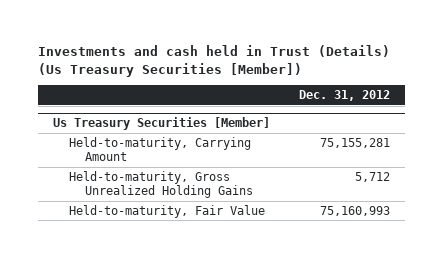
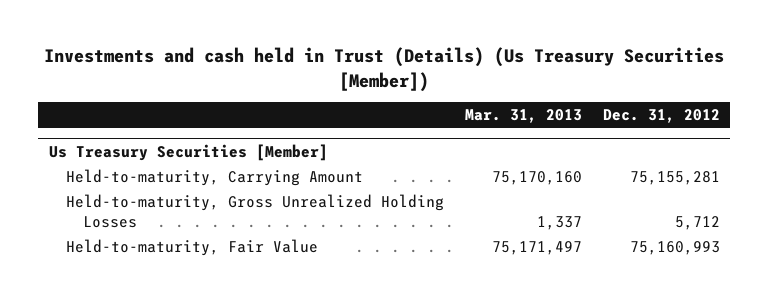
- | Dec. 31, 2012
+ | Mar. 31, 2013 | Dec. 31, 2012
@ Us Treasury Securities [Member]
- Held-to-maturity, Gross Unrealized Holding Gains | 5,712
+ Held-to-maturity, Gross Unrealized Holding Losses | 1,337 | 5,712

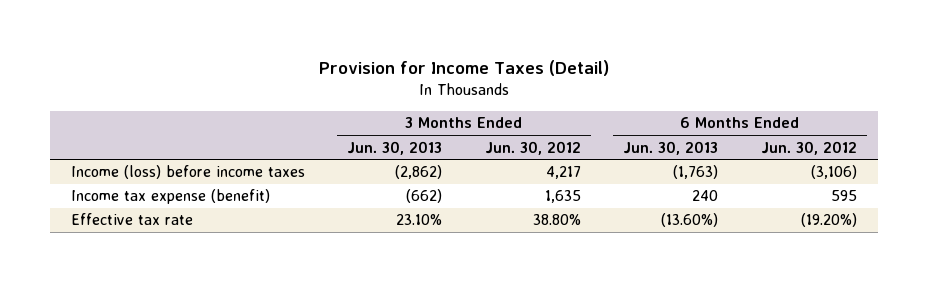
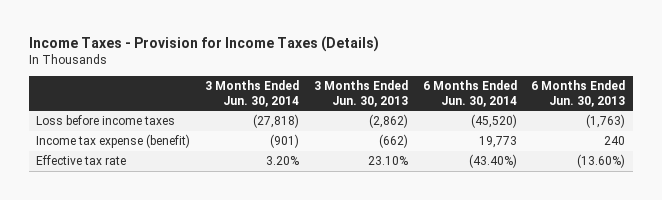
- Provision for Income Taxes (Detail)
+ Income Taxes - Provision for Income Taxes (Details)
- | 3 Months Ended Jun. 30, 2013 | 3 Months Ended Jun. 30, 2012 | 6 Months Ended Jun. 30, 2013 | 6 Months Ended Jun. 30, 2012
+ | 3 Months Ended Jun. 30, 2014 | 3 Months Ended Jun. 30, 2013 | 6 Months Ended Jun. 30, 2014 | 6 Months Ended Jun. 30, 2013
- Income (loss) before income taxes | (2,862) | 4,217 | (1,763) | (3,106)
+ Loss before income taxes | (27,818) | (2,862) | (45,520) | (1,763)

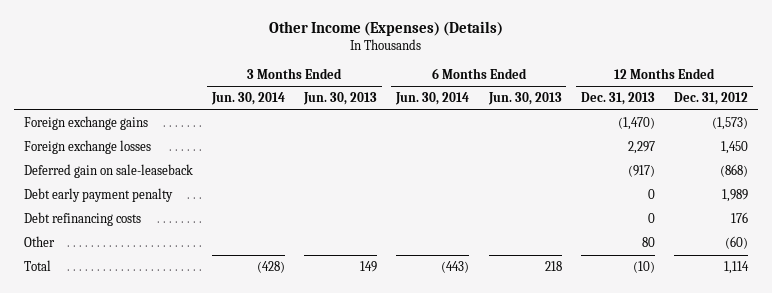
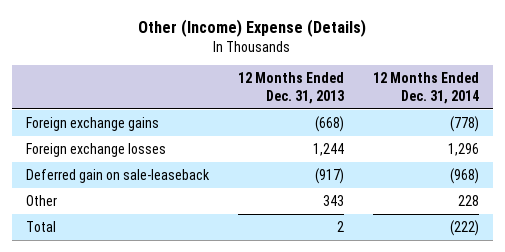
- Other Income (Expenses) (Details)
+ Other (Income) Expense (Details)
- | 3 Months Ended Jun. 30, 2014 | 3 Months Ended Jun. 30, 2013 | 6 Months Ended Jun. 30, 2014 | 6 Months Ended Jun. 30, 2013 | 12 Months Ended Dec. 31, 2013 | 12 Months Ended Dec. 31, 2012
+ | 12 Months Ended Dec. 31, 2013 | 12 Months Ended Dec. 31, 2014
- Foreign exchange gains | | | | | (1,470) | (1,573)
- Foreign exchange losses | | | | | 2,297 | 1,450
+ Foreign exchange gains | (668) | (778)
+ Foreign exchange losses | 1,244 | 1,296
- Debt early payment penalty | | | | | 0 | 1,989
- Debt refinancing costs | | | | | 0 | 176
- Other | | | | | 80 | (60)
- Total | (428) | 149 | (443) | 218 | (10) | 1,114
+ Other | 343 | 228
+ Total | 2 | (222)

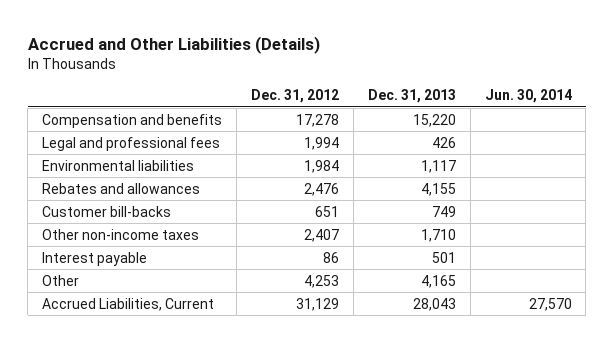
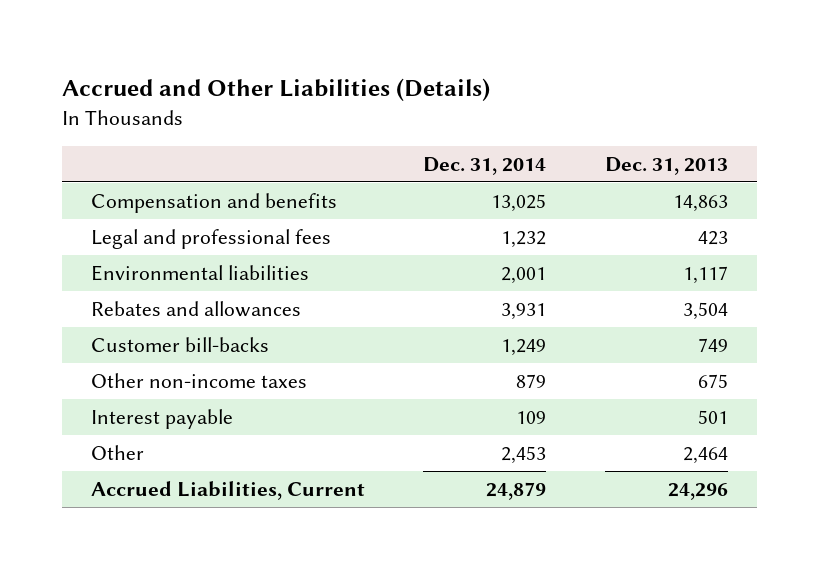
- | Dec. 31, 2012 | Dec. 31, 2013 | Jun. 30, 2014
+ | Dec. 31, 2014 | Dec. 31, 2013
- Compensation and benefits | 17,278 | 15,220 |
- Legal and professional fees | 1,994 | 426 |
+ Compensation and benefits | 13,025 | 14,863
+ Legal and professional fees | 1,232 | 423
- Rebates and allowances | 2,476 | 4,155 |
+ Rebates and allowances | 3,931 | 3,504
- Other non-income taxes | 2,407 | 1,710 |
+ Other non-income taxes | 879 | 675
- Other | 4,253 | 4,165 |
- Accrued Liabilities, Current | 31,129 | 28,043 | 27,570
+ Other | 2,453 | 2,464
+ Accrued Liabilities, Current | 24,879 | 24,296

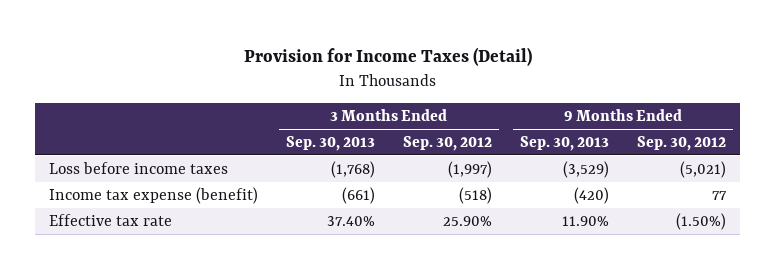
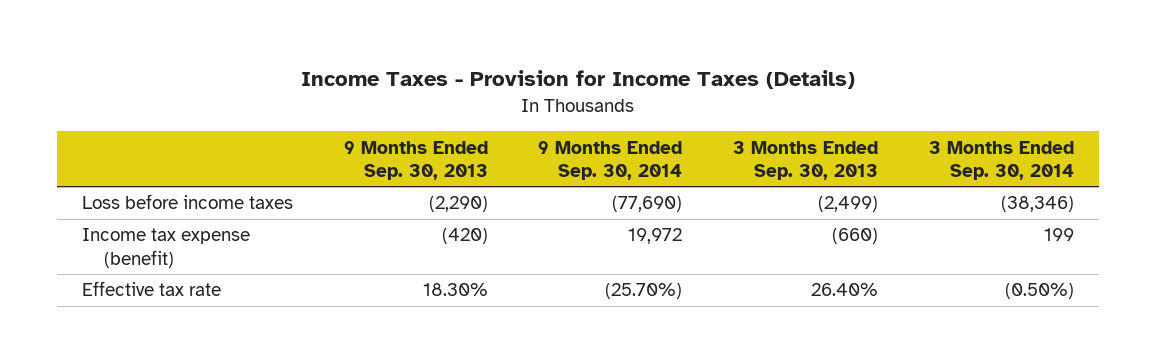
- Provision for Income Taxes (Detail)
+ Income Taxes - Provision for Income Taxes (Details)
- | 3 Months Ended Sep. 30, 2013 | 3 Months Ended Sep. 30, 2012 | 9 Months Ended Sep. 30, 2013 | 9 Months Ended Sep. 30, 2012
+ | 9 Months Ended Sep. 30, 2013 | 9 Months Ended Sep. 30, 2014 | 3 Months Ended Sep. 30, 2013 | 3 Months Ended Sep. 30, 2014
- Loss before income taxes | (1,768) | (1,997) | (3,529) | (5,021)
- Income tax expense (benefit) | (661) | (518) | (420) | 77
- Effective tax rate | 37.40% | 25.90% | 11.90% | (1.50%)
+ Loss before income taxes | (2,290) | (77,690) | (2,499) | (38,346)
+ Income tax expense (benefit) | (420) | 19,972 | (660) | 199
+ Effective tax rate | 18.30% | (25.70%) | 26.40% | (0.50%)

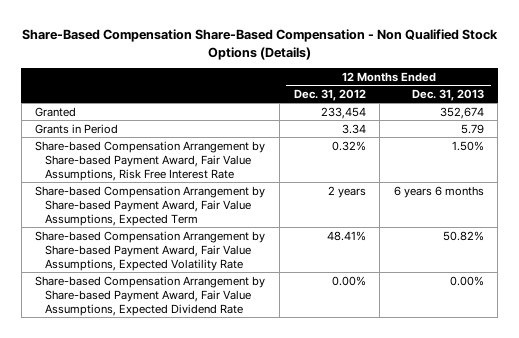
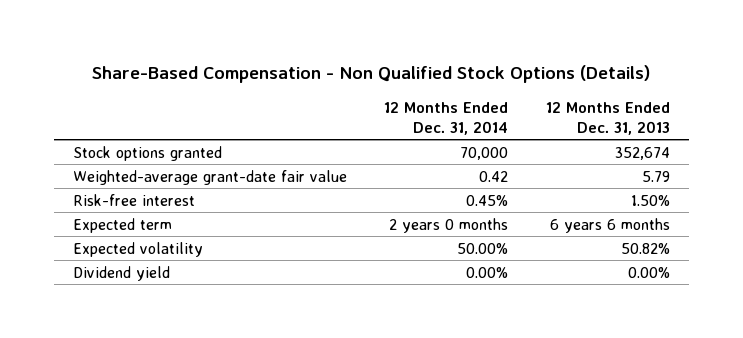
- Share-Based Compensation Share-Based Compensation - Non Qualified Stock Options (Details)
+ Share-Based Compensation - Non Qualified Stock Options (Details)
- | 12 Months Ended Dec. 31, 2012 | 12 Months Ended Dec. 31, 2013
+ | 12 Months Ended Dec. 31, 2014 | 12 Months Ended Dec. 31, 2013
- Granted | 233,454 | 352,674
- Grants in Period | 3.34 | 5.79
- Share-based Compensation Arrangement by Share-based Payment Award, Fair Value Assumptions, Risk Free Interest Rate | 0.32% | 1.50%
- Share-based Compensation Arrangement by Share-based Payment Award, Fair Value Assumptions, Expected Term | 2 years | 6 years 6 months
- Share-based Compensation Arrangement by Share-based Payment Award, Fair Value Assumptions, Expected Volatility Rate | 48.41% | 50.82%
- Share-based Compensation Arrangement by Share-based Payment Award, Fair Value Assumptions, Expected Dividend Rate | 0.00% | 0.00%
+ Stock options granted | 70,000 | 352,674
+ Weighted-average grant-date fair value | 0.42 | 5.79
+ Risk-free interest | 0.45% | 1.50%
+ Expected term | 2 years 0 months | 6 years 6 months
+ Expected volatility | 50.00% | 50.82%
+ Dividend yield | 0.00% | 0.00%

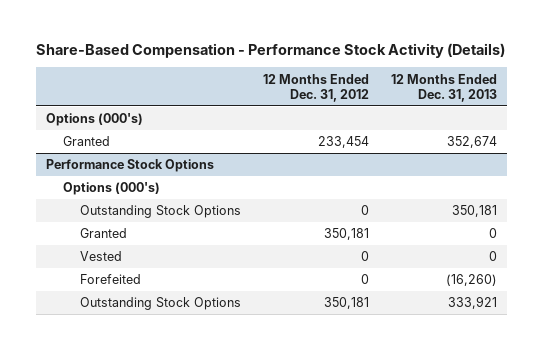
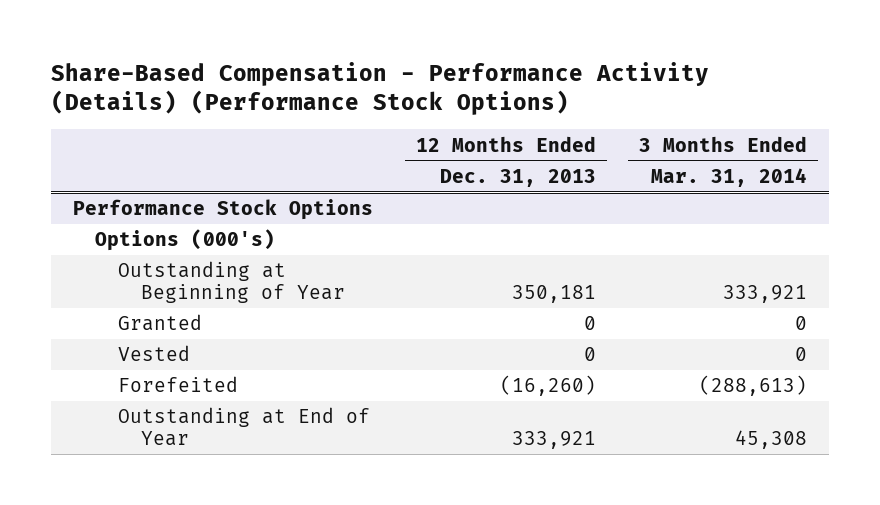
- Share-Based Compensation - Performance Stock Activity (Details)
+ Share-Based Compensation - Performance Activity (Details) (Performance Stock Options)
- | 12 Months Ended Dec. 31, 2012 | 12 Months Ended Dec. 31, 2013
+ | 12 Months Ended Dec. 31, 2013 | 3 Months Ended Mar. 31, 2014
- Options (000's)
- Granted | 233,454 | 352,674
@ Performance Stock Options
- Outstanding Stock Options | 0 | 350,181
+ Outstanding at Beginning of Year | 350,181 | 333,921
- Outstanding Stock Options | 350,181 | 333,921
+ Outstanding at End of Year | 333,921 | 45,308

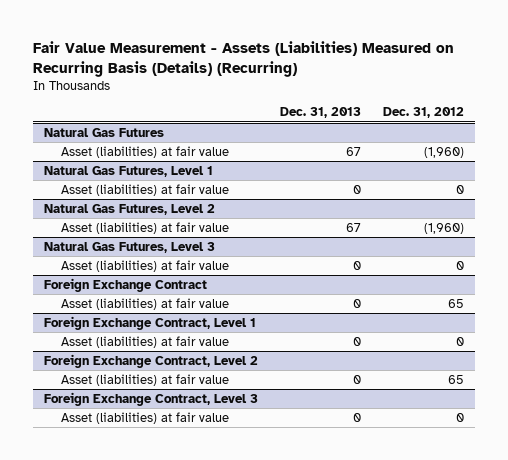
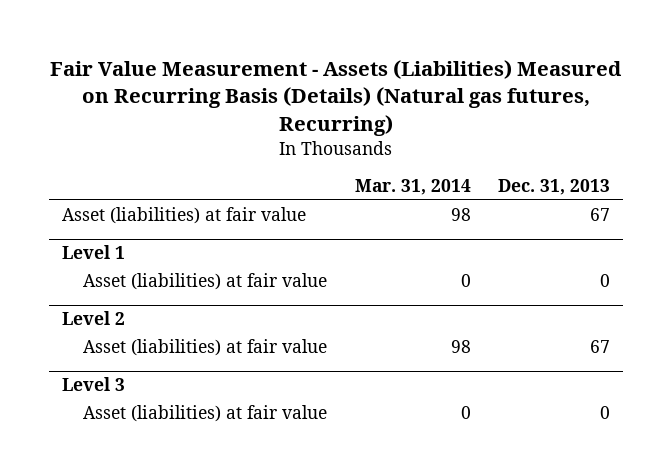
- Fair Value Measurement - Assets (Liabilities) Measured on Recurring Basis (Details) (Recurring)
+ Fair Value Measurement - Assets (Liabilities) Measured on Recurring Basis (Details) (Natural gas futures, Recurring)
- | Dec. 31, 2013 | Dec. 31, 2012
+ | Mar. 31, 2014 | Dec. 31, 2013
- Natural Gas Futures
- Natural Gas Futures, Level 1
+ Level 1
- Natural Gas Futures, Level 2
+ Level 2
- Natural Gas Futures, Level 3
- Asset (liabilities) at fair value | 0 | 0
- Foreign Exchange Contract
- Asset (liabilities) at fair value | 0 | 65
- Foreign Exchange Contract, Level 1
- Asset (liabilities) at fair value | 0 | 0
- Foreign Exchange Contract, Level 2
- Asset (liabilities) at fair value | 0 | 65
- Foreign Exchange Contract, Level 3
+ Level 3

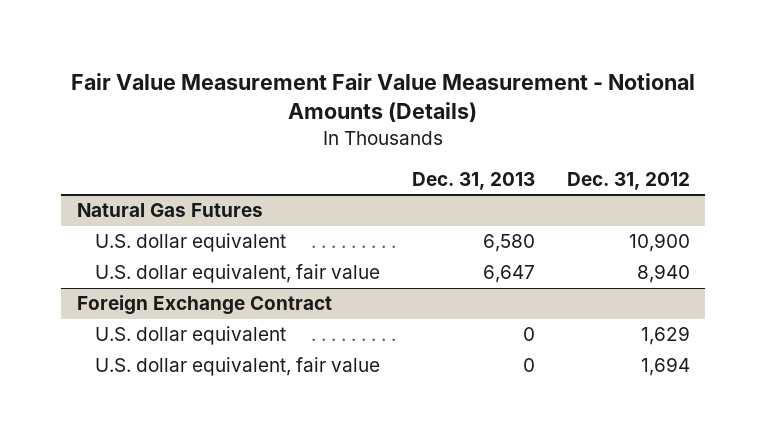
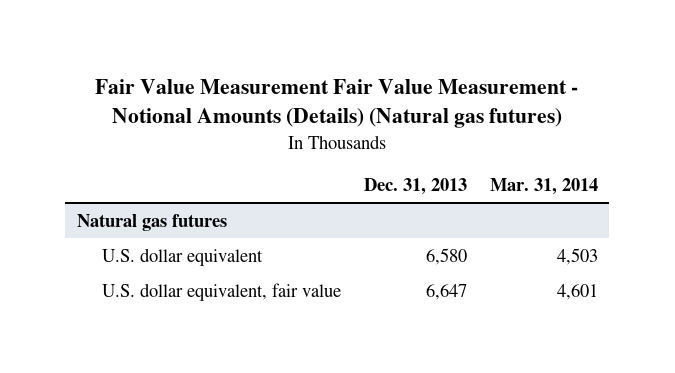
- Fair Value Measurement Fair Value Measurement - Notional Amounts (Details)
+ Fair Value Measurement Fair Value Measurement - Notional Amounts (Details) (Natural gas futures)
- | Dec. 31, 2013 | Dec. 31, 2012
+ | Dec. 31, 2013 | Mar. 31, 2014
- Natural Gas Futures
+ Natural gas futures
- Foreign Exchange Contract
- U.S. dollar equivalent | 0 | 1,629
- U.S. dollar equivalent, fair value | 0 | 1,694

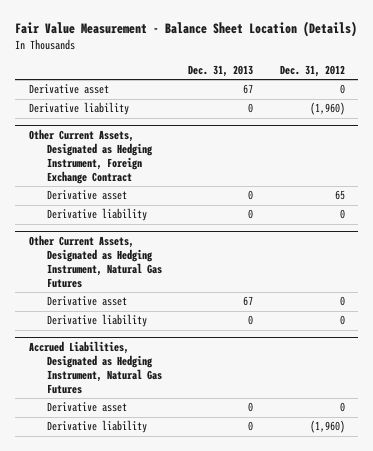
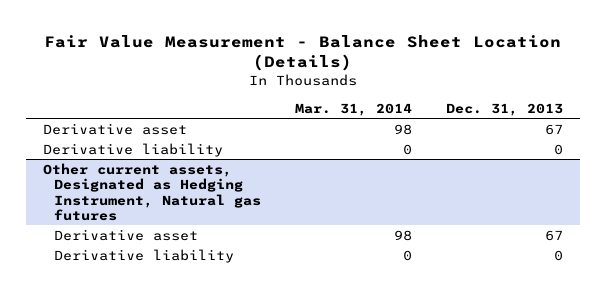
- | Dec. 31, 2013 | Dec. 31, 2012
+ | Mar. 31, 2014 | Dec. 31, 2013
- Other Current Assets, Designated as Hedging Instrument, Foreign Exchange Contract
- Derivative asset | 0 | 65
- Derivative liability | 0 | 0
- Other Current Assets, Designated as Hedging Instrument, Natural Gas Futures
+ Other current assets, Designated as Hedging Instrument, Natural gas futures
- Accrued Liabilities, Designated as Hedging Instrument, Natural Gas Futures
- Derivative asset | 0 | 0
- Derivative liability | 0 | (1,960)

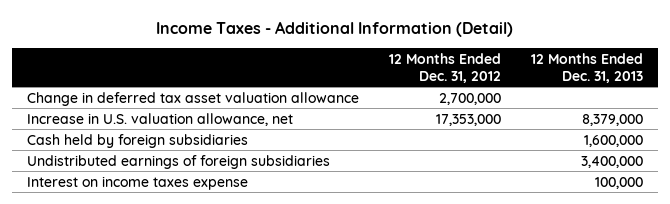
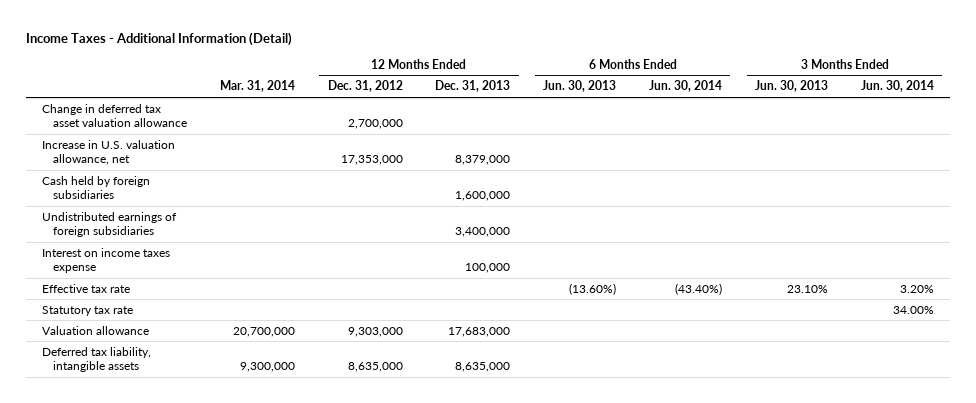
- | 12 Months Ended Dec. 31, 2012 | 12 Months Ended Dec. 31, 2013
+ | Mar. 31, 2014 | 12 Months Ended Dec. 31, 2012 | 12 Months Ended Dec. 31, 2013 | 6 Months Ended Jun. 30, 2013 | 6 Months Ended Jun. 30, 2014 | 3 Months Ended Jun. 30, 2013 | 3 Months Ended Jun. 30, 2014
+ Effective tax rate | | | | (13.60%) | (43.40%) | 23.10% | 3.20%
+ Statutory tax rate | | | | | | | 34.00%
+ Valuation allowance | 20,700,000 | 9,303,000 | 17,683,000 | | | |
+ Deferred tax liability, intangible assets | 9,300,000 | 8,635,000 | 8,635,000 | | | |

